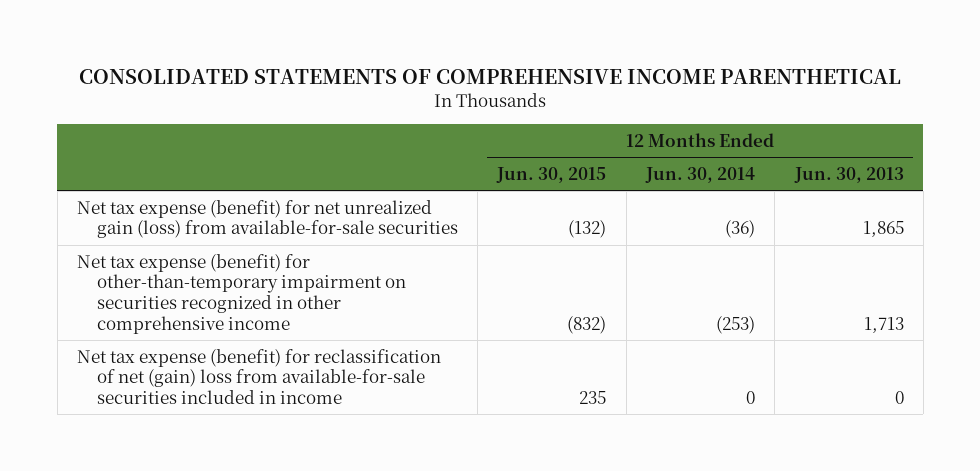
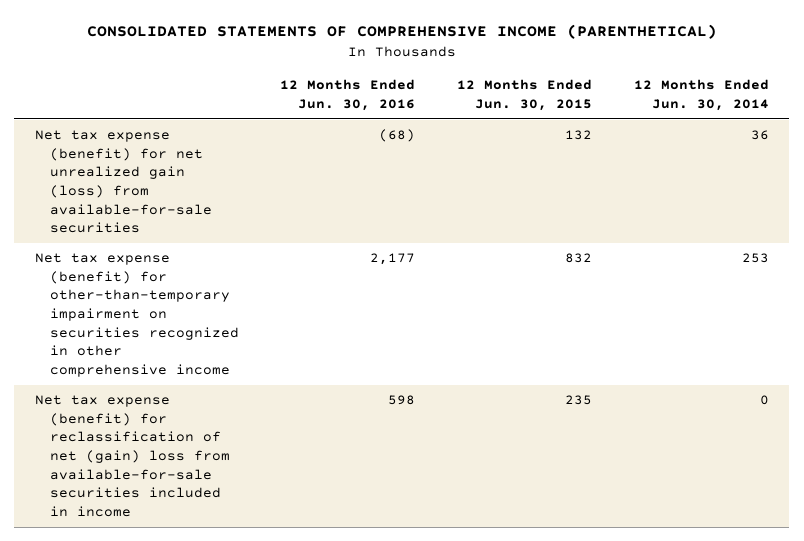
- CONSOLIDATED STATEMENTS OF COMPREHENSIVE INCOME PARENTHETICAL
+ CONSOLIDATED STATEMENTS OF COMPREHENSIVE INCOME (PARENTHETICAL)
- | 12 Months Ended Jun. 30, 2015 | 12 Months Ended Jun. 30, 2014 | 12 Months Ended Jun. 30, 2013
+ | 12 Months Ended Jun. 30, 2016 | 12 Months Ended Jun. 30, 2015 | 12 Months Ended Jun. 30, 2014
- Net tax expense (benefit) for net unrealized gain (loss) from available-for-sale securities | (132) | (36) | 1,865
- Net tax expense (benefit) for other-than-temporary impairment on securities recognized in other comprehensive income | (832) | (253) | 1,713
+ Net tax expense (benefit) for net unrealized gain (loss) from available-for-sale securities | (68) | 132 | 36
+ Net tax expense (benefit) for other-than-temporary impairment on securities recognized in other comprehensive income | 2,177 | 832 | 253

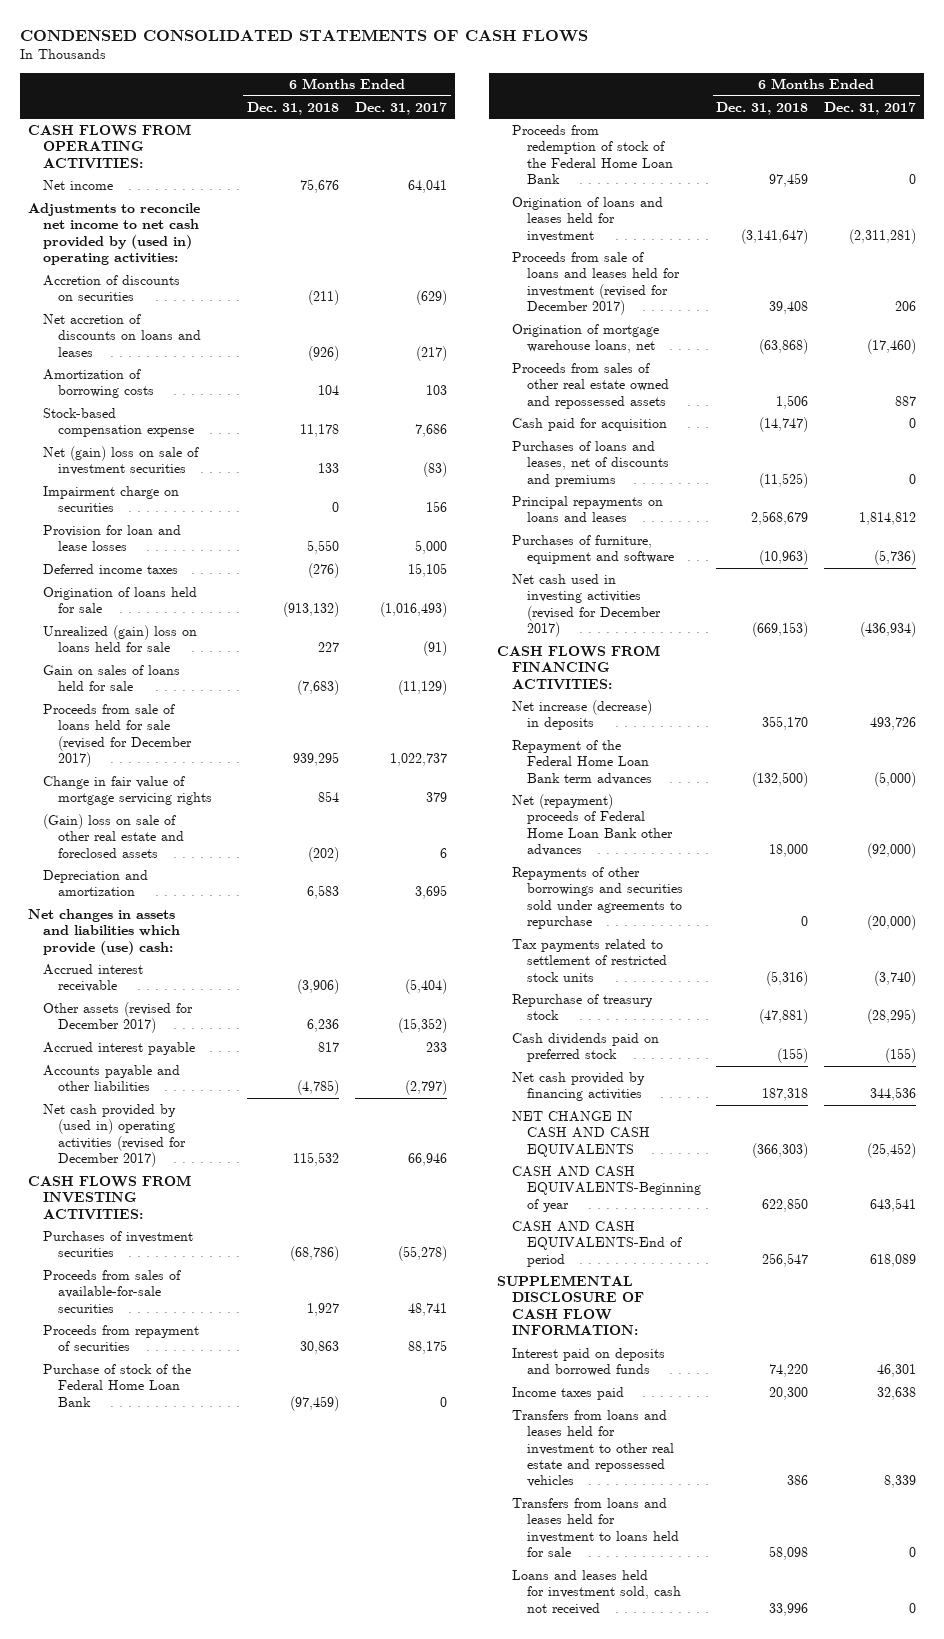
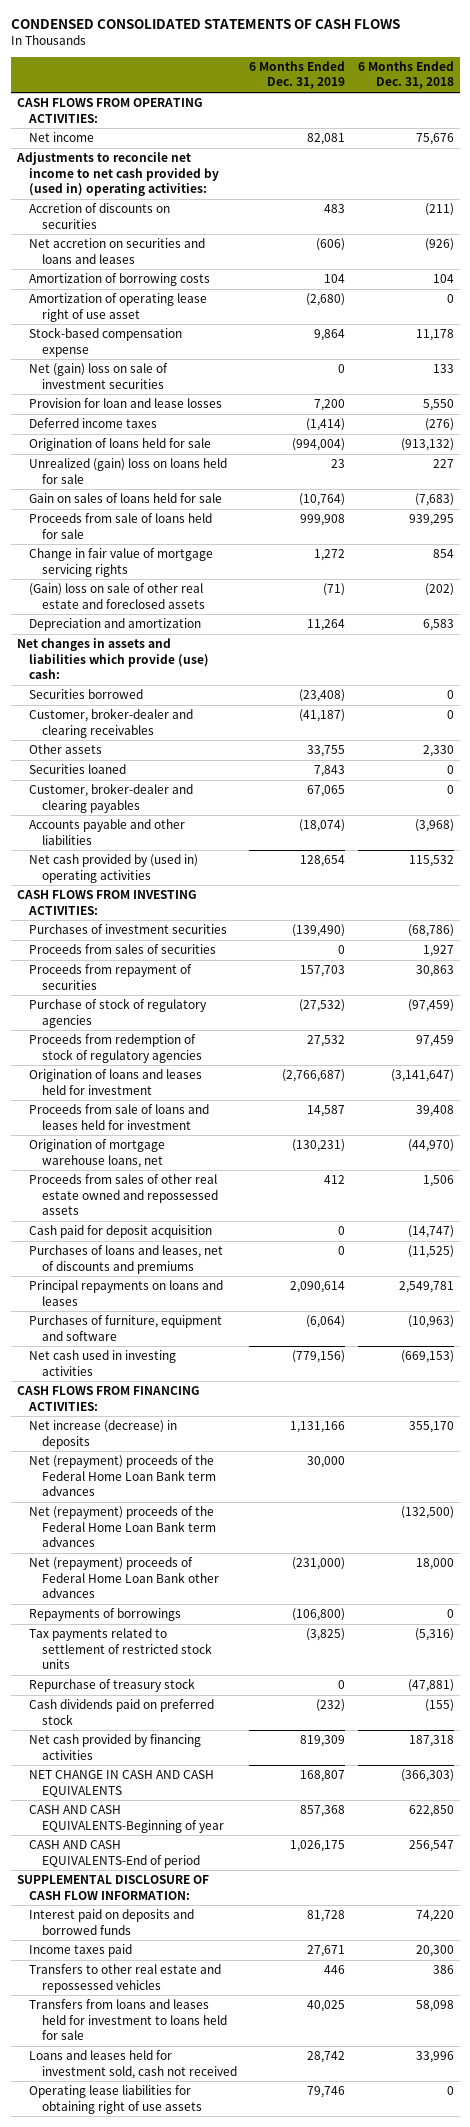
- | 6 Months Ended Dec. 31, 2018 | 6 Months Ended Dec. 31, 2017
+ | 6 Months Ended Dec. 31, 2019 | 6 Months Ended Dec. 31, 2018
- Net accretion of discounts on loans and leases | (926) | (217)
+ Net accretion on securities and loans and leases | (606) | (926)
+ Amortization of operating lease right of use asset | (2,680) | 0
- Impairment charge on securities | 0 | 156
- Proceeds from sale of loans held for sale (revised for December 2017) | 939,295 | 1,022,737
+ Proceeds from sale of loans held for sale | 999,908 | 939,295
- Accrued interest receivable | (3,906) | (5,404)
- Other assets (revised for December 2017) | 6,236 | (15,352)
- Accrued interest payable | 817 | 233
- Accounts payable and other liabilities | (4,785) | (2,797)
- Net cash provided by (used in) operating activities (revised for December 2017) | 115,532 | 66,946
+ Securities borrowed | (23,408) | 0
+ Customer, broker-dealer and clearing receivables | (41,187) | 0
+ Other assets | 33,755 | 2,330
+ Securities loaned | 7,843 | 0
+ Customer, broker-dealer and clearing payables | 67,065 | 0
+ Accounts payable and other liabilities | (18,074) | (3,968)
+ Net cash provided by (used in) operating activities | 128,654 | 115,532
- Proceeds from sales of available-for-sale securities | 1,927 | 48,741
+ Proceeds from sales of securities | 0 | 1,927
- Purchase of stock of the Federal Home Loan Bank | (97,459) | 0
- Proceeds from redemption of stock of the Federal Home Loan Bank | 97,459 | 0
+ Purchase of stock of regulatory agencies | (27,532) | (97,459)
+ Proceeds from redemption of stock of regulatory agencies | 27,532 | 97,459
- Proceeds from sale of loans and leases held for investment (revised for December 2017) | 39,408 | 206
- Origination of mortgage warehouse loans, net | (63,868) | (17,460)
+ Proceeds from sale of loans and leases held for investment | 14,587 | 39,408
+ Origination of mortgage warehouse loans, net | (130,231) | (44,970)
- Cash paid for acquisition | (14,747) | 0
+ Cash paid for deposit acquisition | 0 | (14,747)
- Principal repayments on loans and leases | 2,568,679 | 1,814,812
+ Principal repayments on loans and leases | 2,090,614 | 2,549,781
- Net cash used in investing activities (revised for December 2017) | (669,153) | (436,934)
+ Net cash used in investing activities | (779,156) | (669,153)
- Repayment of the Federal Home Loan Bank term advances | (132,500) | (5,000)
+ Net (repayment) proceeds of the Federal Home Loan Bank term advances | 30,000 |
+ Net (repayment) proceeds of the Federal Home Loan Bank term advances | | (132,500)
- Repayments of other borrowings and securities sold under agreements to repurchase | 0 | (20,000)
+ Repayments of borrowings | (106,800) | 0
- Transfers from loans and leases held for investment to other real estate and repossessed vehicles | 386 | 8,339
+ Transfers to other real estate and repossessed vehicles | 446 | 386
+ Operating lease liabilities for obtaining right of use assets | 79,746 | 0

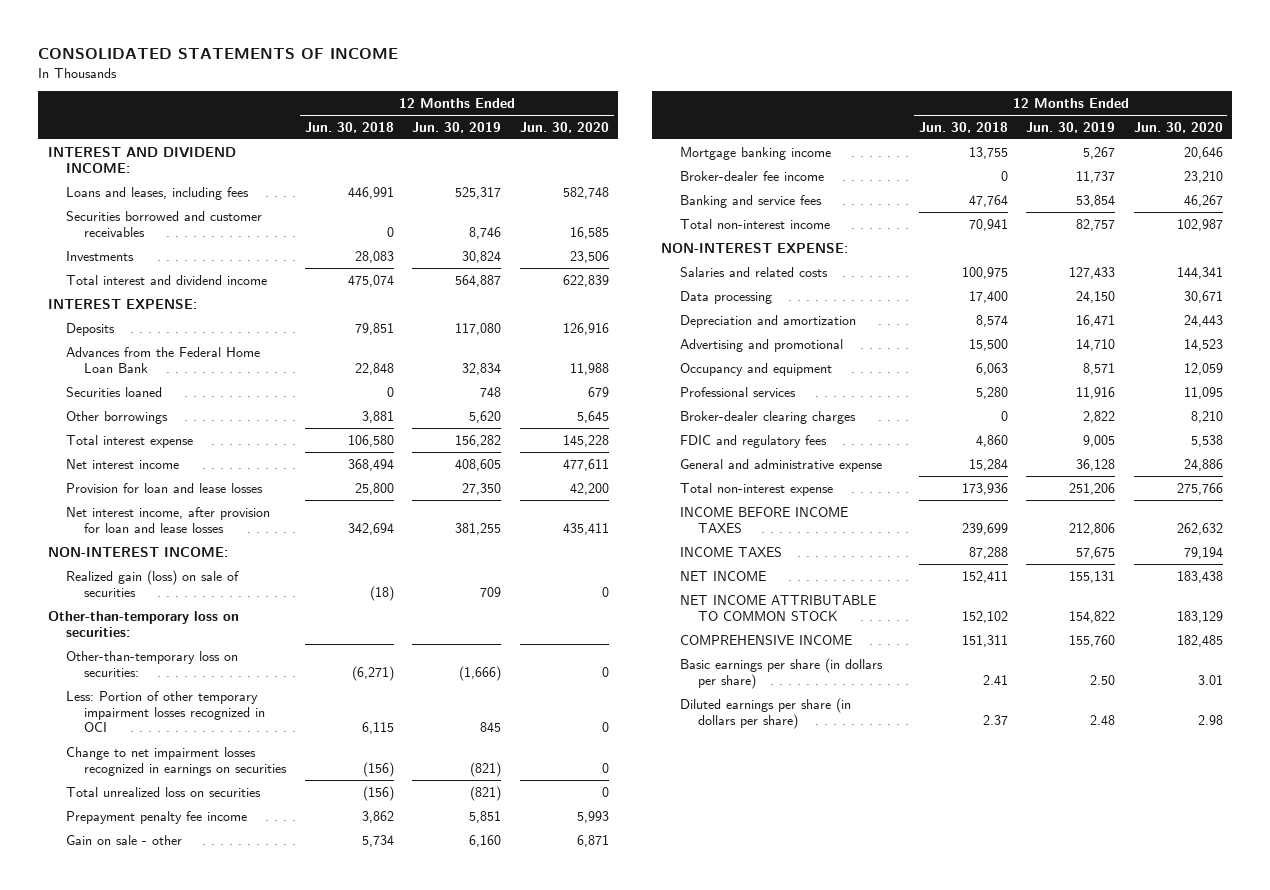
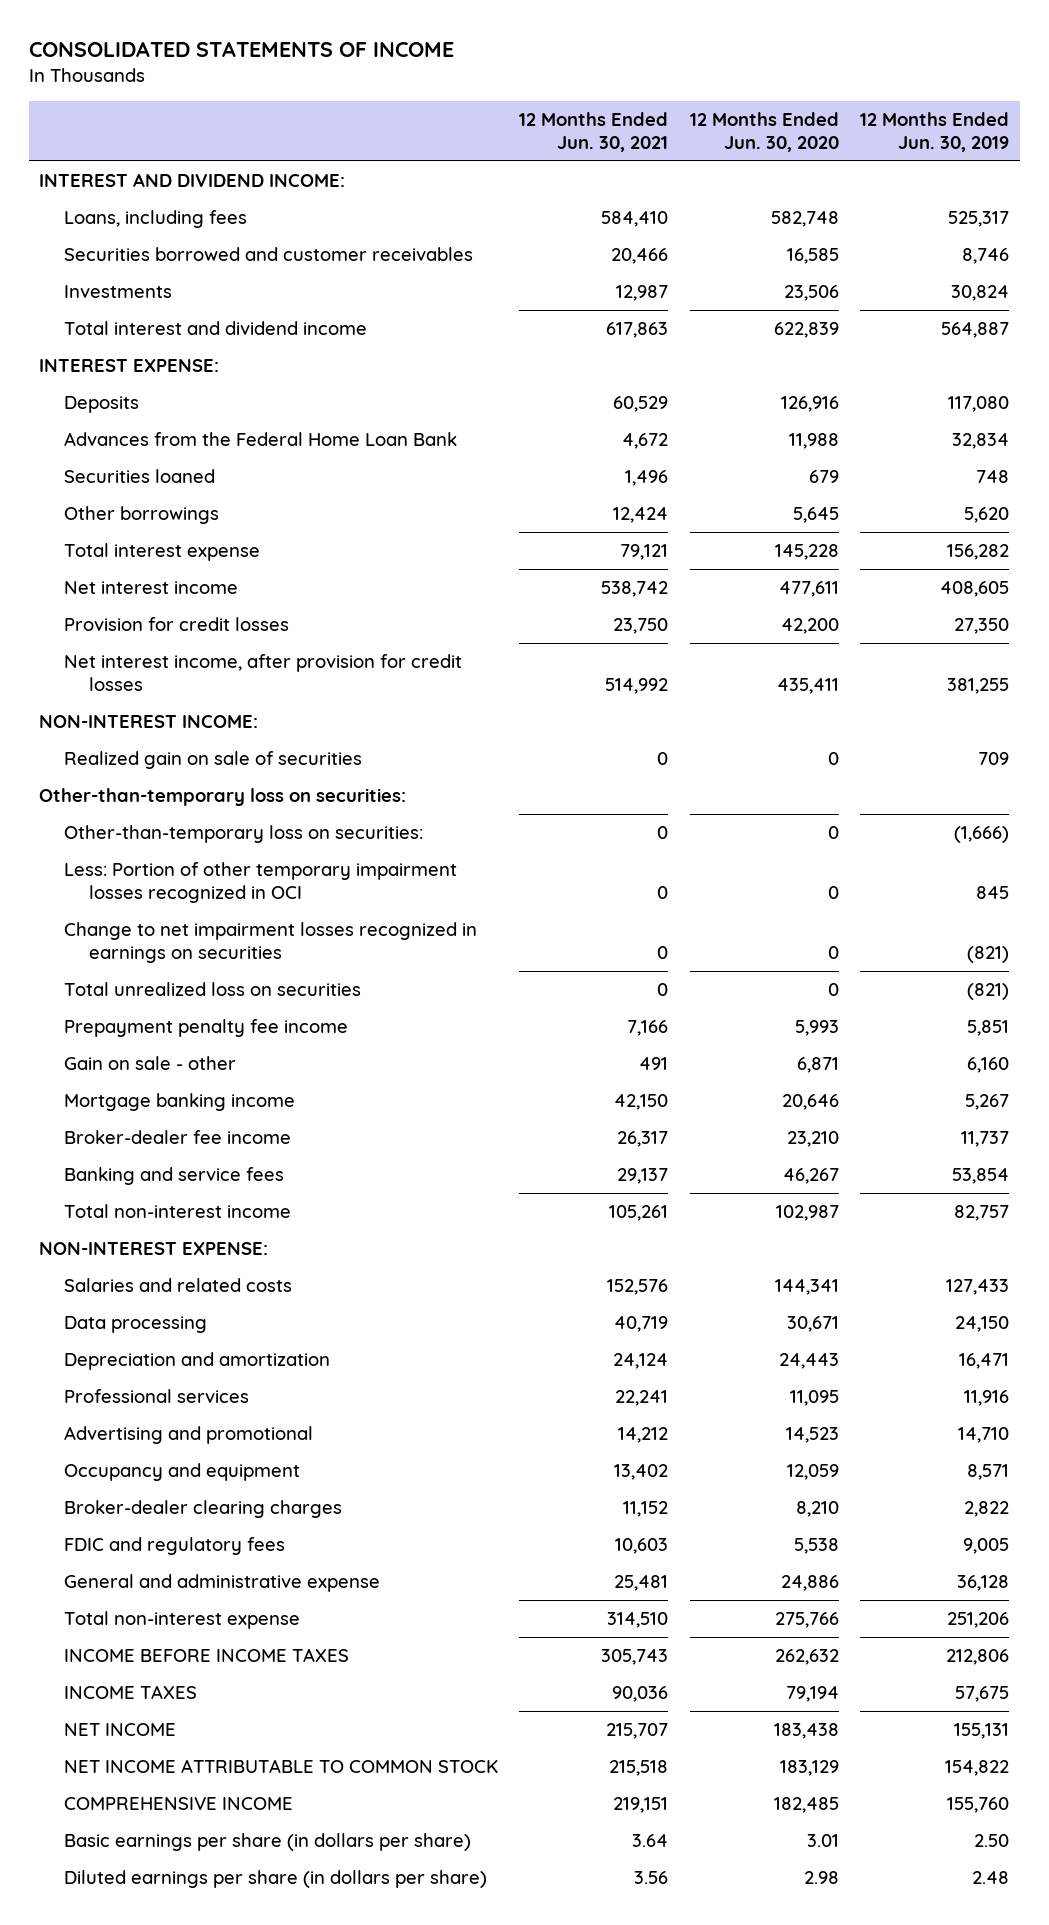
- | 12 Months Ended Jun. 30, 2018 | 12 Months Ended Jun. 30, 2019 | 12 Months Ended Jun. 30, 2020
+ | 12 Months Ended Jun. 30, 2021 | 12 Months Ended Jun. 30, 2020 | 12 Months Ended Jun. 30, 2019
- Loans and leases, including fees | 446,991 | 525,317 | 582,748
+ Loans, including fees | 584,410 | 582,748 | 525,317
- Provision for loan and lease losses | 25,800 | 27,350 | 42,200
- Net interest income, after provision for loan and lease losses | 342,694 | 381,255 | 435,411
+ Provision for credit losses | 23,750 | 42,200 | 27,350
+ Net interest income, after provision for credit losses | 514,992 | 435,411 | 381,255
- Realized gain (loss) on sale of securities | (18) | 709 | 0
+ Realized gain on sale of securities | 0 | 0 | 709
moved up: Professional services | 22,241 | 11,095 | 11,916

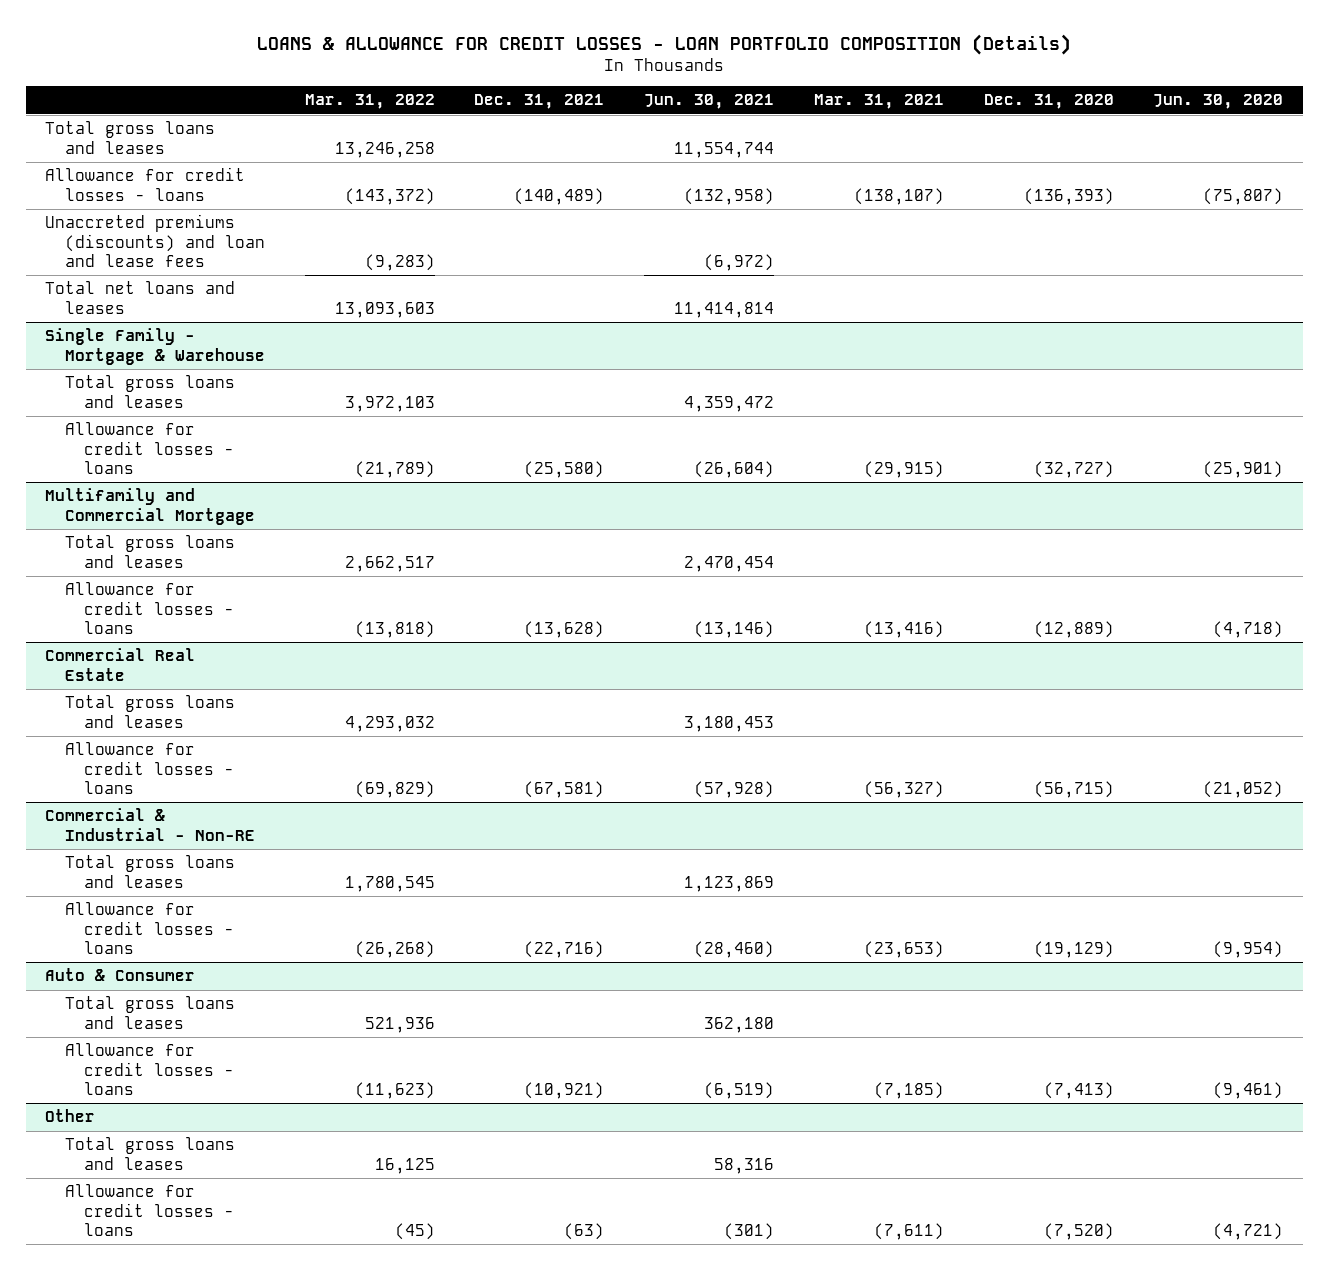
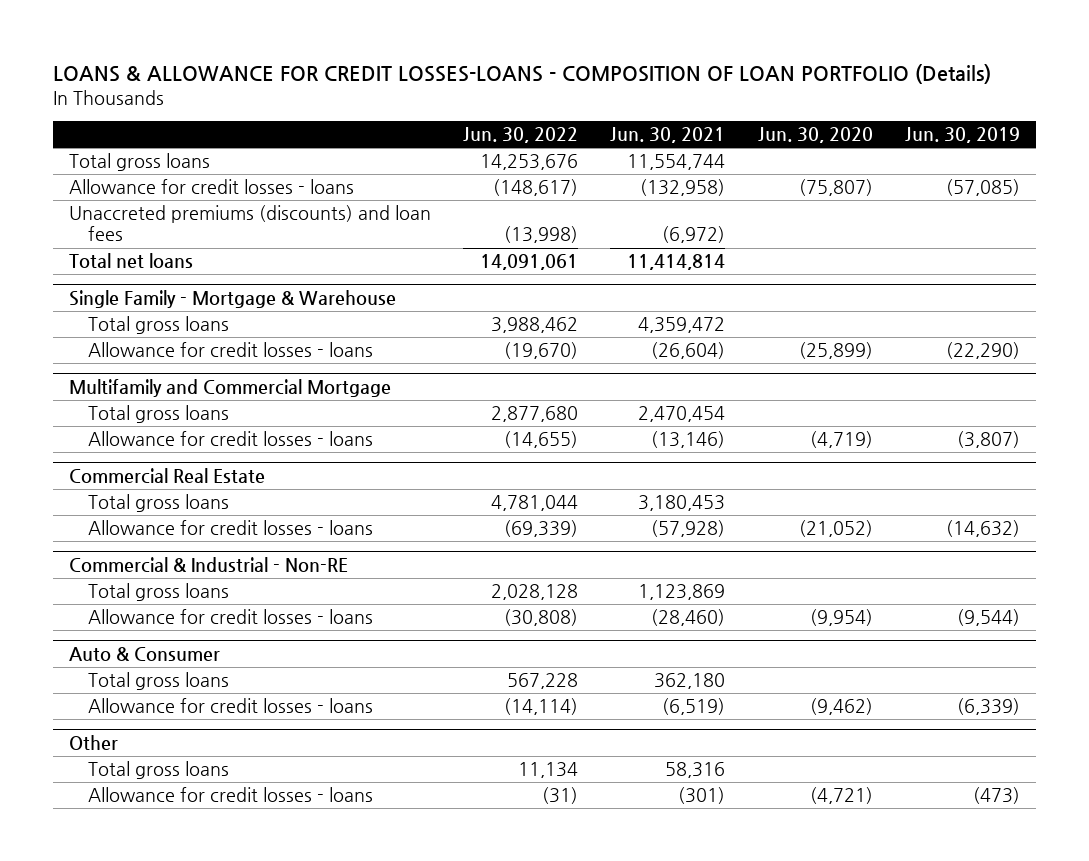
- LOANS & ALLOWANCE FOR CREDIT LOSSES - LOAN PORTFOLIO COMPOSITION (Details)
+ LOANS & ALLOWANCE FOR CREDIT LOSSES-LOANS - COMPOSITION OF LOAN PORTFOLIO (Details)
- | Mar. 31, 2022 | Dec. 31, 2021 | Jun. 30, 2021 | Mar. 31, 2021 | Dec. 31, 2020 | Jun. 30, 2020
+ | Jun. 30, 2022 | Jun. 30, 2021 | Jun. 30, 2020 | Jun. 30, 2019
- Total gross loans and leases | 13,246,258 | | 11,554,744 | | |
+ Total gross loans | 14,253,676 | 11,554,744 | |
- Unaccreted premiums (discounts) and loan and lease fees | (9,283) | | (6,972) | | |
- Total net loans and leases | 13,093,603 | | 11,414,814 | | |
+ Unaccreted premiums (discounts) and loan fees | (13,998) | (6,972) | |
+ Total net loans | 14,091,061 | 11,414,814 | |
@ Single Family - Mortgage & Warehouse
- Total gross loans and leases | 3,972,103 | | 4,359,472 | | |
- Allowance for credit losses - loans | (21,789) | (25,580) | (26,604) | (29,915) | (32,727) | (25,901)
+ Total gross loans | 3,988,462 | 4,359,472 | |
+ Allowance for credit losses - loans | (19,670) | (26,604) | (25,899) | (22,290)
@ Multifamily and Commercial Mortgage
- Total gross loans and leases | 2,662,517 | | 2,470,454 | | |
- Allowance for credit losses - loans | (13,818) | (13,628) | (13,146) | (13,416) | (12,889) | (4,718)
+ Total gross loans | 2,877,680 | 2,470,454 | |
+ Allowance for credit losses - loans | (14,655) | (13,146) | (4,719) | (3,807)
@ Commercial Real Estate
- Total gross loans and leases | 4,293,032 | | 3,180,453 | | |
+ Total gross loans | 4,781,044 | 3,180,453 | |
@ Commercial & Industrial - Non-RE
- Total gross loans and leases | 1,780,545 | | 1,123,869 | | |
+ Total gross loans | 2,028,128 | 1,123,869 | |
@ Auto & Consumer
- Total gross loans and leases | 521,936 | | 362,180 | | |
- Allowance for credit losses - loans | (11,623) | (10,921) | (6,519) | (7,185) | (7,413) | (9,461)
+ Total gross loans | 567,228 | 362,180 | |
+ Allowance for credit losses - loans | (14,114) | (6,519) | (9,462) | (6,339)
@ Other
- Total gross loans and leases | 16,125 | | 58,316 | | |
+ Total gross loans | 11,134 | 58,316 | |

